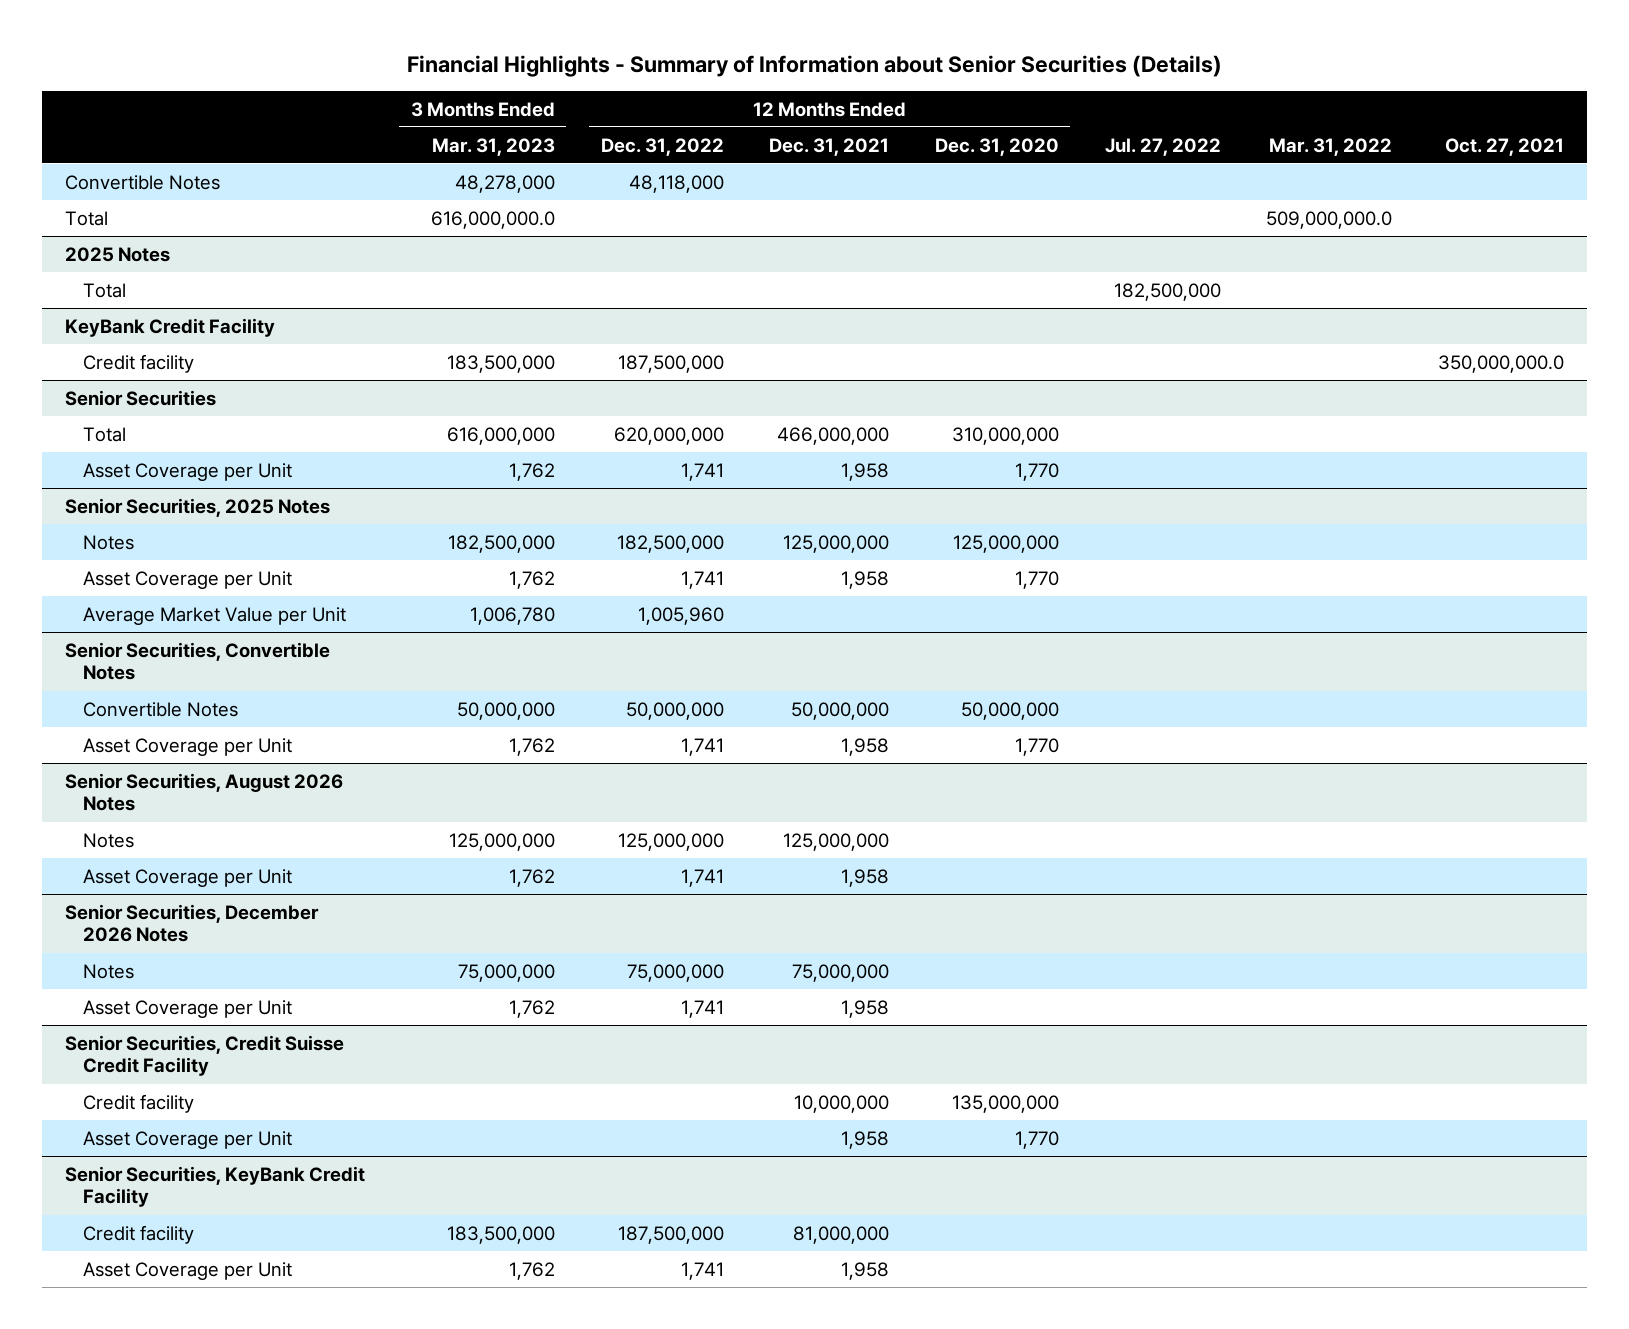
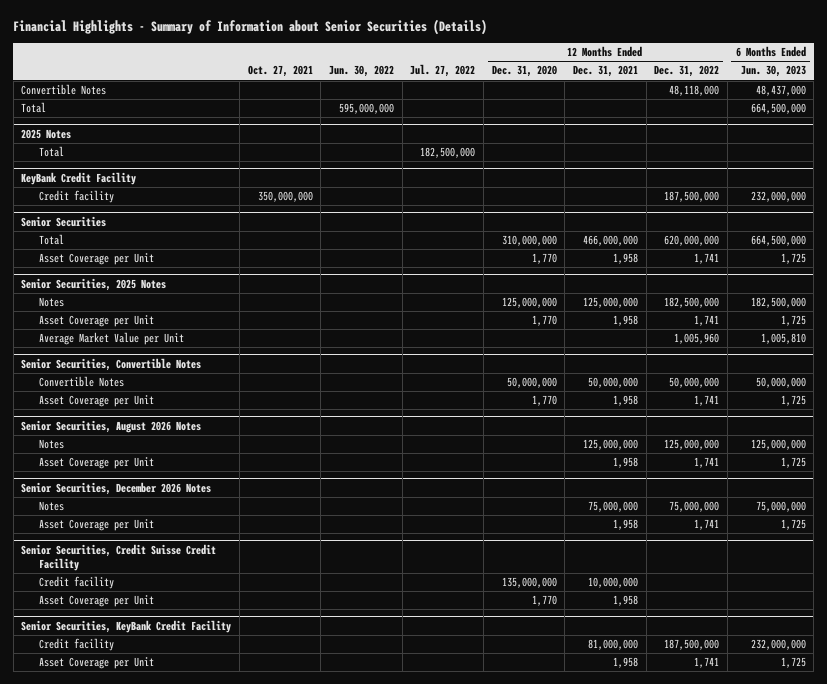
- | 3 Months Ended Mar. 31, 2023 | 12 Months Ended Dec. 31, 2022 | 12 Months Ended Dec. 31, 2021 | 12 Months Ended Dec. 31, 2020 | Jul. 27, 2022 | Mar. 31, 2022 | Oct. 27, 2021
+ | Oct. 27, 2021 | Jun. 30, 2022 | Jul. 27, 2022 | 12 Months Ended Dec. 31, 2020 | 12 Months Ended Dec. 31, 2021 | 12 Months Ended Dec. 31, 2022 | 6 Months Ended Jun. 30, 2023
@ KeyBank Credit Facility
- Credit facility | 183,500,000 | 187,500,000 | | | | | 350,000,000.0
+ Credit facility | 350,000,000 | | | | | 187,500,000 | 232,000,000

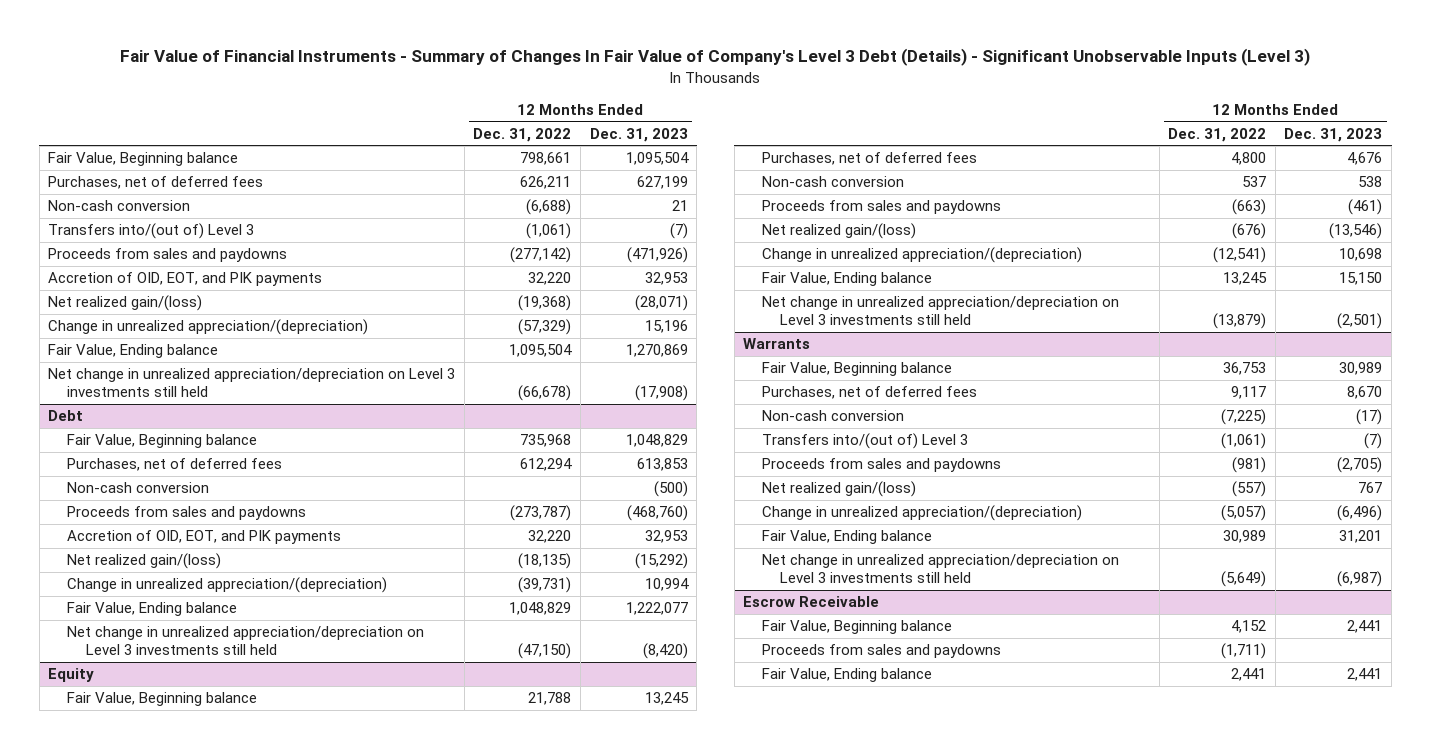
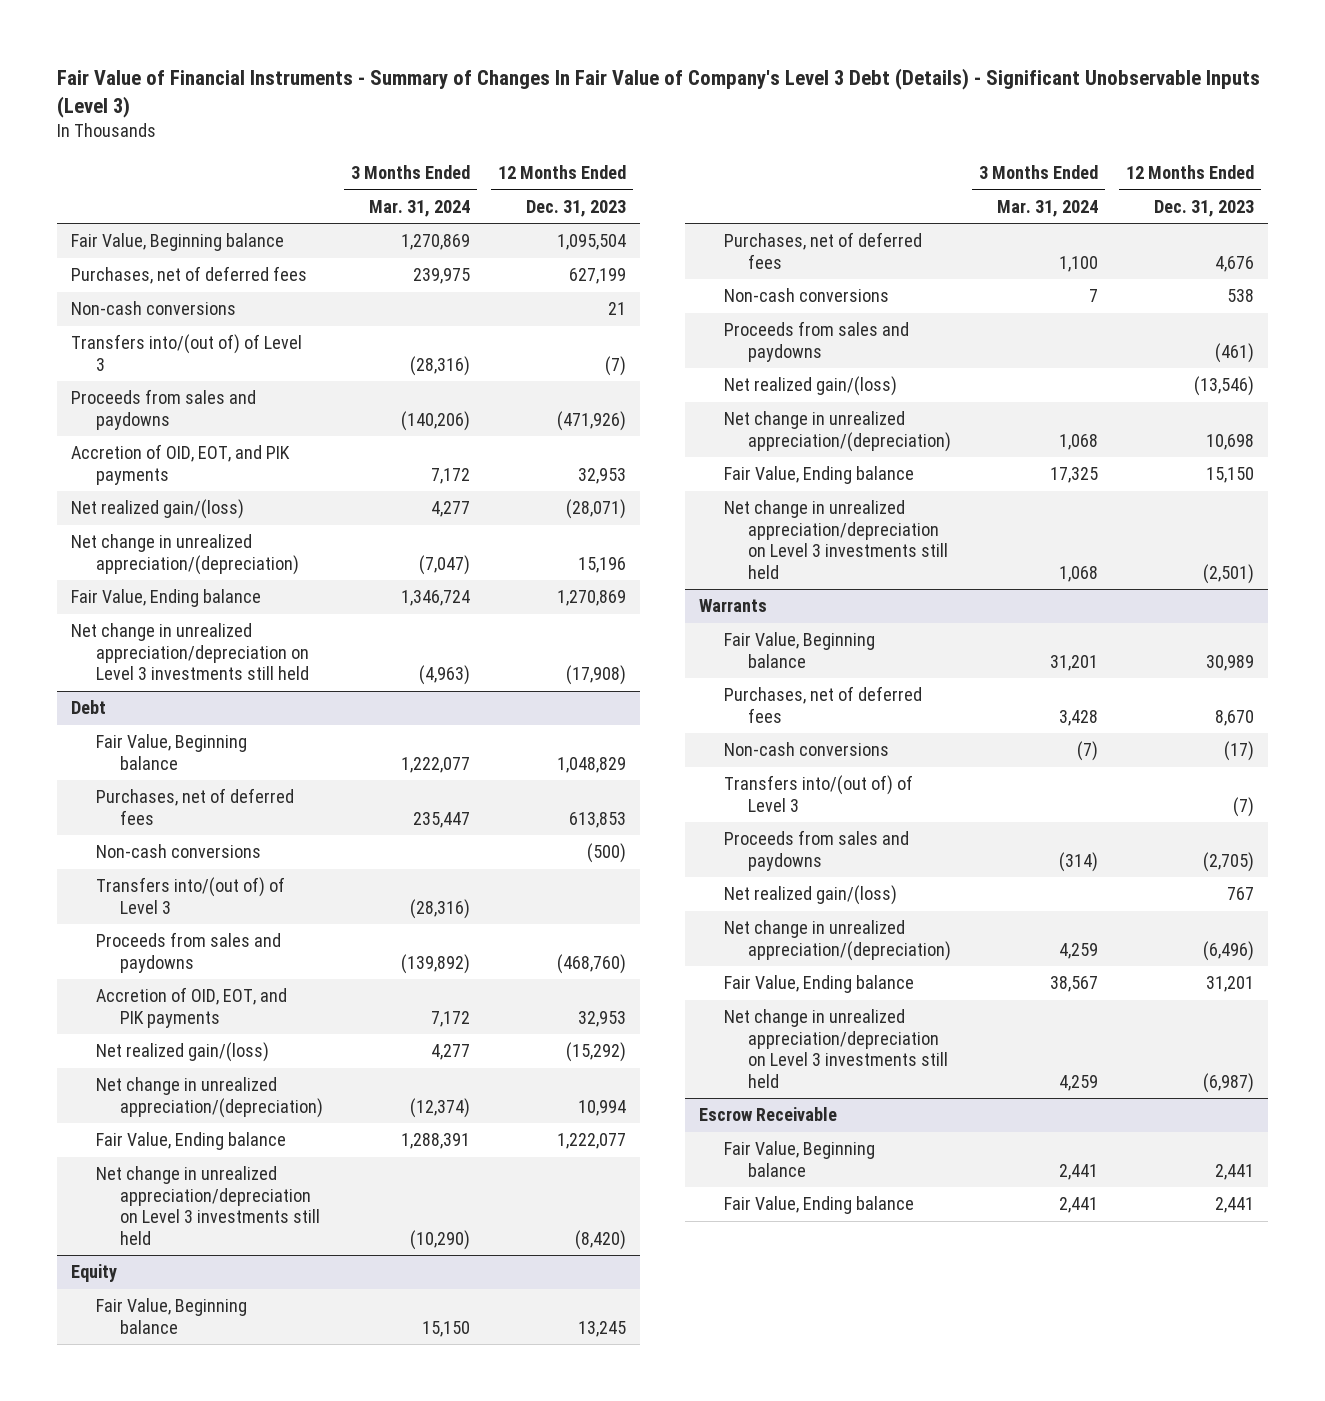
- | 12 Months Ended Dec. 31, 2022 | 12 Months Ended Dec. 31, 2023
+ | 3 Months Ended Mar. 31, 2024 | 12 Months Ended Dec. 31, 2023
- Non-cash conversion | (6,688) | 21
- Transfers into/(out of) Level 3 | (1,061) | (7)
+ Non-cash conversions | | 21
+ Transfers into/(out of) of Level 3 | (28,316) | (7)
- Change in unrealized appreciation/(depreciation) | (57,329) | 15,196
+ Net change in unrealized appreciation/(depreciation) | (7,047) | 15,196
@ Debt
- Non-cash conversion | | (500)
+ Non-cash conversions | | (500)
+ Transfers into/(out of) of Level 3 | (28,316) |
- Change in unrealized appreciation/(depreciation) | (39,731) | 10,994
+ Net change in unrealized appreciation/(depreciation) | (12,374) | 10,994
@ Equity
- Non-cash conversion | 537 | 538
+ Non-cash conversions | 7 | 538
- Change in unrealized appreciation/(depreciation) | (12,541) | 10,698
+ Net change in unrealized appreciation/(depreciation) | 1,068 | 10,698
@ Warrants
- Non-cash conversion | (7,225) | (17)
- Transfers into/(out of) Level 3 | (1,061) | (7)
+ Non-cash conversions | (7) | (17)
+ Transfers into/(out of) of Level 3 | | (7)
- Change in unrealized appreciation/(depreciation) | (5,057) | (6,496)
+ Net change in unrealized appreciation/(depreciation) | 4,259 | (6,496)
@ Escrow Receivable
- Proceeds from sales and paydowns | (1,711) |

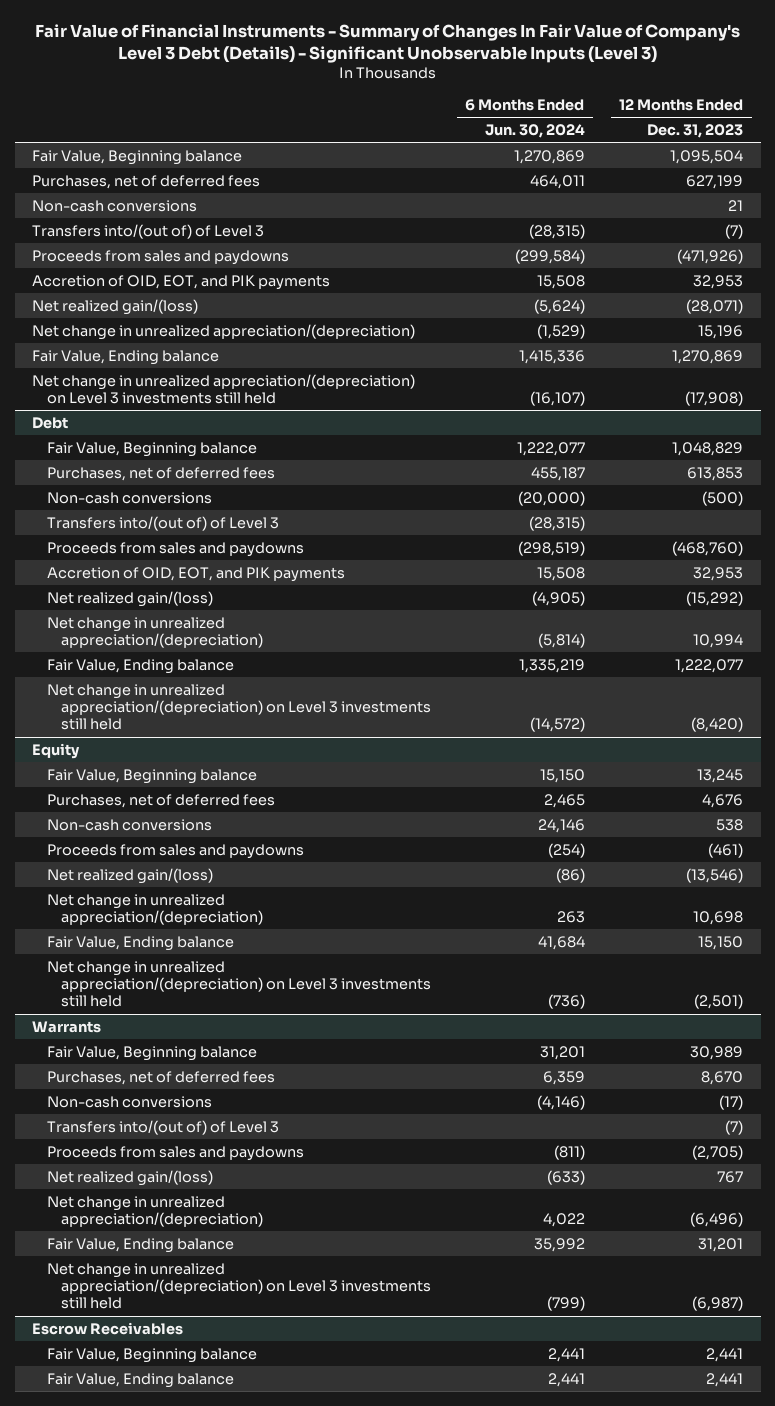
- | 3 Months Ended Mar. 31, 2024 | 12 Months Ended Dec. 31, 2023
+ | 6 Months Ended Jun. 30, 2024 | 12 Months Ended Dec. 31, 2023
- Net change in unrealized appreciation/depreciation on Level 3 investments still held | (4,963) | (17,908)
+ Net change in unrealized appreciation/(depreciation) on Level 3 investments still held | (16,107) | (17,908)
@ Debt
- Net change in unrealized appreciation/depreciation on Level 3 investments still held | (10,290) | (8,420)
+ Net change in unrealized appreciation/(depreciation) on Level 3 investments still held | (14,572) | (8,420)
@ Equity
- Net change in unrealized appreciation/depreciation on Level 3 investments still held | 1,068 | (2,501)
+ Net change in unrealized appreciation/(depreciation) on Level 3 investments still held | (736) | (2,501)
@ Warrants
- Net change in unrealized appreciation/depreciation on Level 3 investments still held | 4,259 | (6,987)
- Escrow Receivable
@ Warrants
+ Net change in unrealized appreciation/(depreciation) on Level 3 investments still held | (799) | (6,987)
+ Escrow Receivables

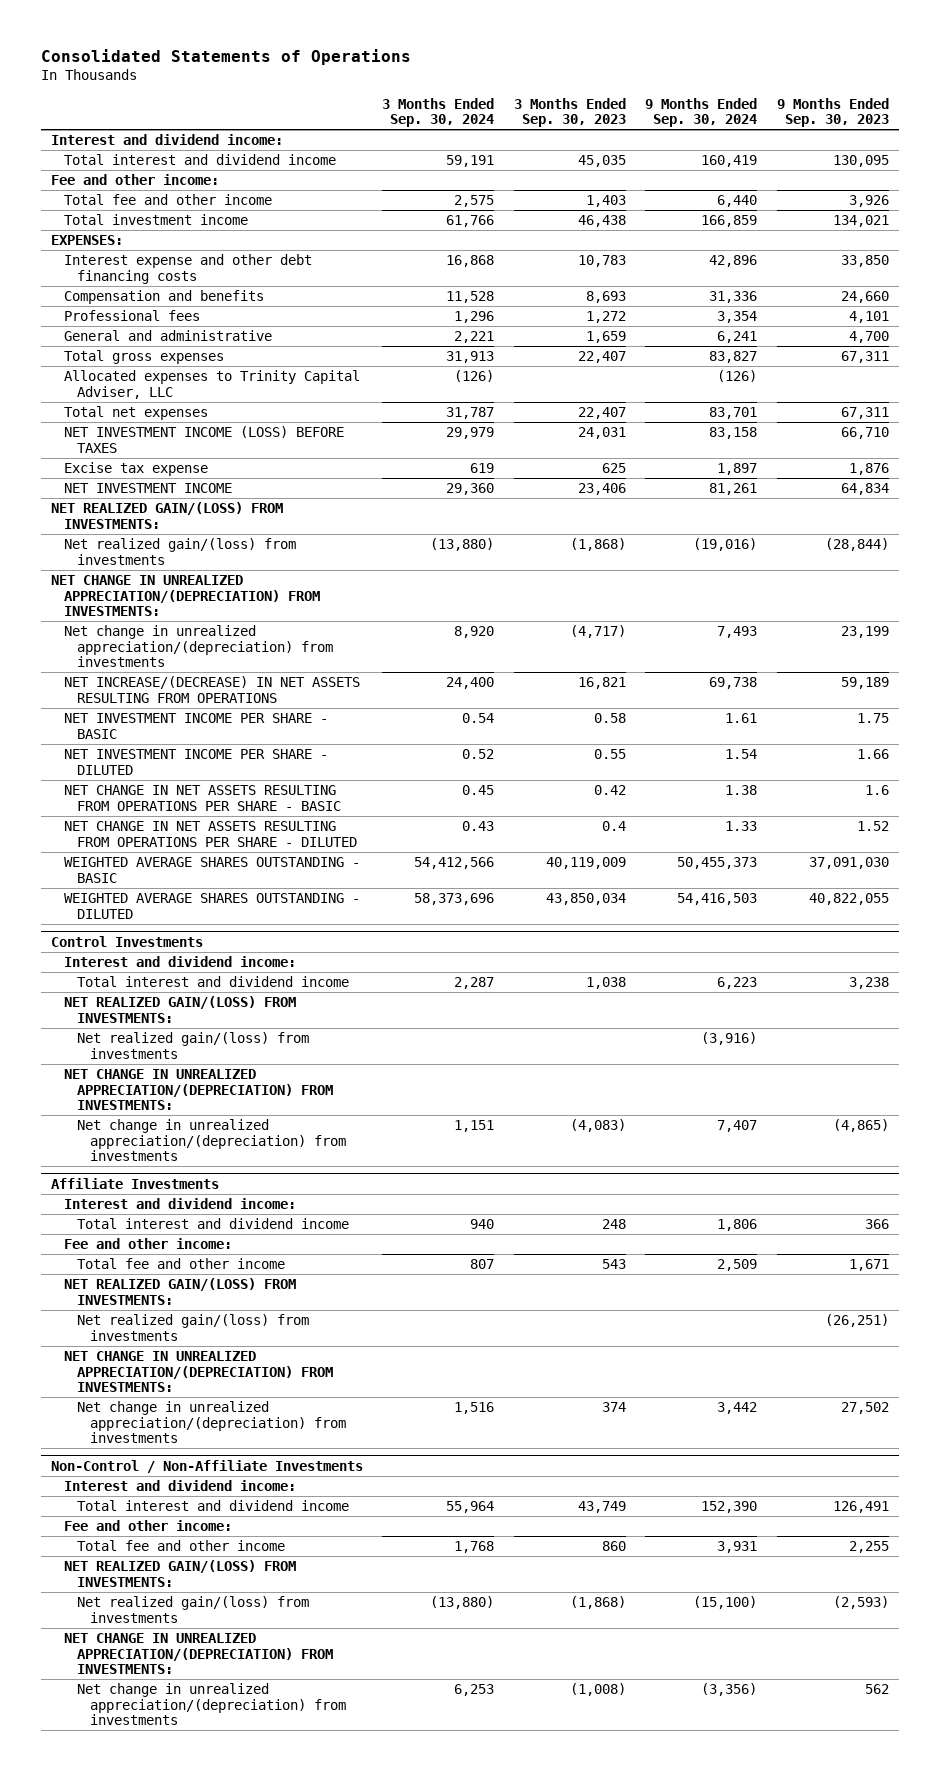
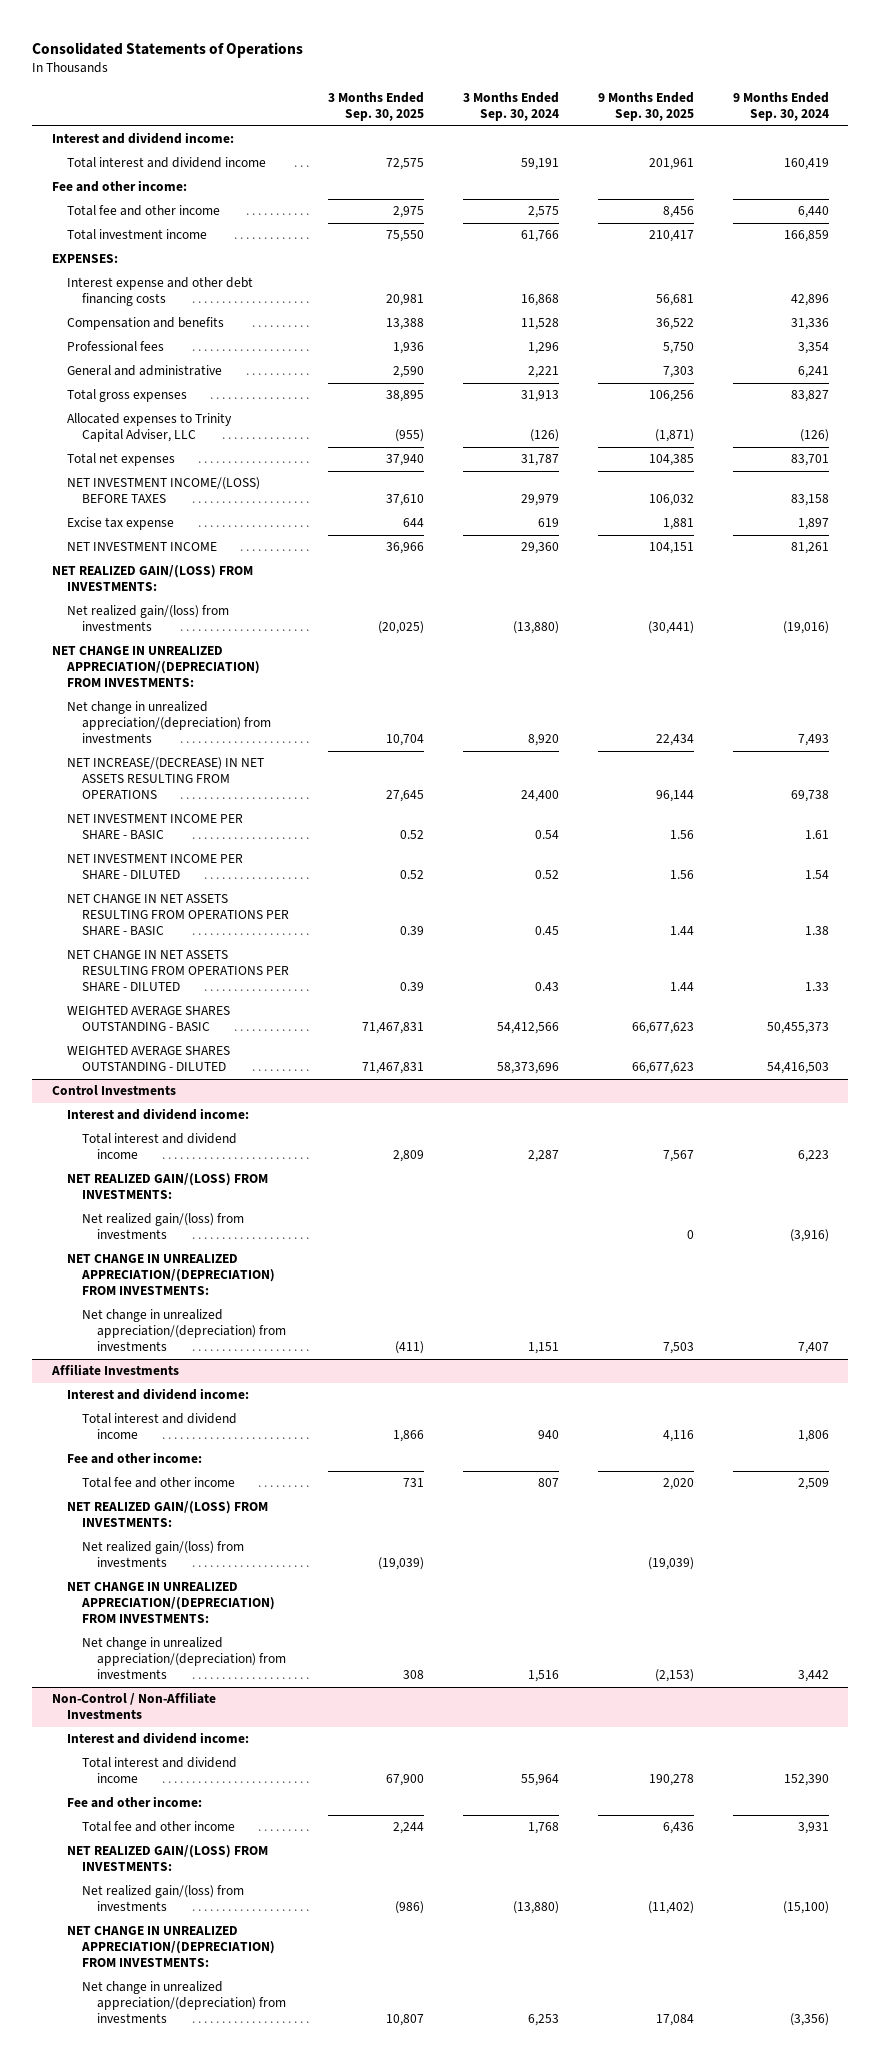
- | 3 Months Ended Sep. 30, 2024 | 3 Months Ended Sep. 30, 2023 | 9 Months Ended Sep. 30, 2024 | 9 Months Ended Sep. 30, 2023
+ | 3 Months Ended Sep. 30, 2025 | 3 Months Ended Sep. 30, 2024 | 9 Months Ended Sep. 30, 2025 | 9 Months Ended Sep. 30, 2024
- NET INVESTMENT INCOME (LOSS) BEFORE TAXES | 29,979 | 24,031 | 83,158 | 66,710
+ NET INVESTMENT INCOME/(LOSS) BEFORE TAXES | 37,610 | 29,979 | 106,032 | 83,158

